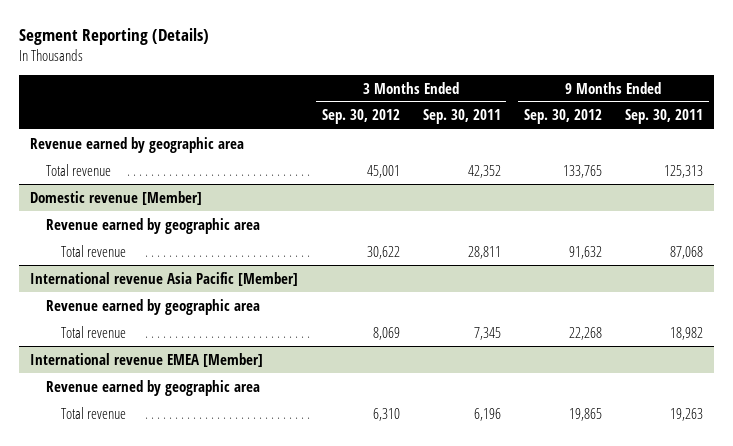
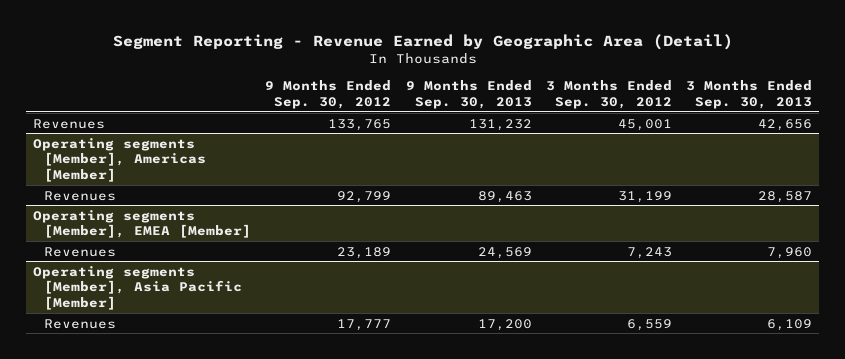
- Segment Reporting (Details)
+ Segment Reporting - Revenue Earned by Geographic Area (Detail)
- | 3 Months Ended Sep. 30, 2012 | 3 Months Ended Sep. 30, 2011 | 9 Months Ended Sep. 30, 2012 | 9 Months Ended Sep. 30, 2011
+ | 9 Months Ended Sep. 30, 2012 | 9 Months Ended Sep. 30, 2013 | 3 Months Ended Sep. 30, 2012 | 3 Months Ended Sep. 30, 2013
- Revenue earned by geographic area
- Total revenue | 45,001 | 42,352 | 133,765 | 125,313
- Domestic revenue [Member]
- Revenue earned by geographic area
- Total revenue | 30,622 | 28,811 | 91,632 | 87,068
- International revenue Asia Pacific [Member]
- Revenue earned by geographic area
- Total revenue | 8,069 | 7,345 | 22,268 | 18,982
- International revenue EMEA [Member]
- Revenue earned by geographic area
- Total revenue | 6,310 | 6,196 | 19,865 | 19,263
+ Revenues | 133,765 | 131,232 | 45,001 | 42,656
+ Operating segments [Member], Americas [Member]
+ Revenues | 92,799 | 89,463 | 31,199 | 28,587
+ Operating segments [Member], EMEA [Member]
+ Revenues | 23,189 | 24,569 | 7,243 | 7,960
+ Operating segments [Member], Asia Pacific [Member]
+ Revenues | 17,777 | 17,200 | 6,559 | 6,109

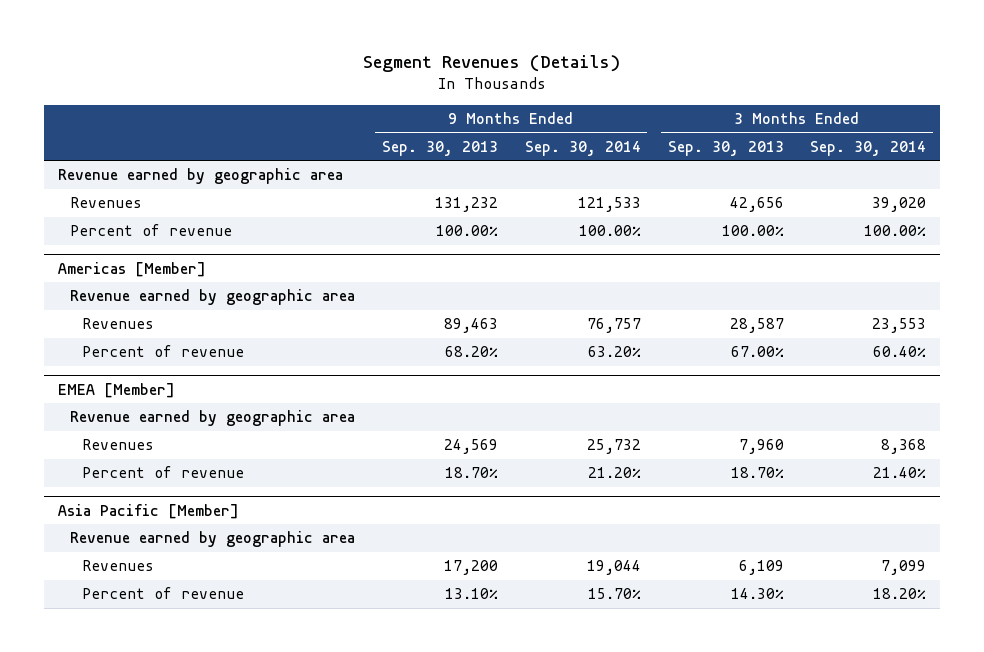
- Segment Reporting - Revenue Earned by Geographic Area (Detail)
+ Segment Revenues (Details)
- | 9 Months Ended Sep. 30, 2012 | 9 Months Ended Sep. 30, 2013 | 3 Months Ended Sep. 30, 2012 | 3 Months Ended Sep. 30, 2013
+ | 9 Months Ended Sep. 30, 2013 | 9 Months Ended Sep. 30, 2014 | 3 Months Ended Sep. 30, 2013 | 3 Months Ended Sep. 30, 2014
+ Revenue earned by geographic area
- Operating segments [Member], Americas [Member]
+ Percent of revenue | 100.00% | 100.00% | 100.00% | 100.00%
+ Americas [Member]
+ Revenue earned by geographic area
- Operating segments [Member], EMEA [Member]
+ Percent of revenue | 68.20% | 63.20% | 67.00% | 60.40%
+ EMEA [Member]
+ Revenue earned by geographic area
- Operating segments [Member], Asia Pacific [Member]
+ Percent of revenue | 18.70% | 21.20% | 18.70% | 21.40%
+ Asia Pacific [Member]
+ Revenue earned by geographic area
+ Percent of revenue | 13.10% | 15.70% | 14.30% | 18.20%

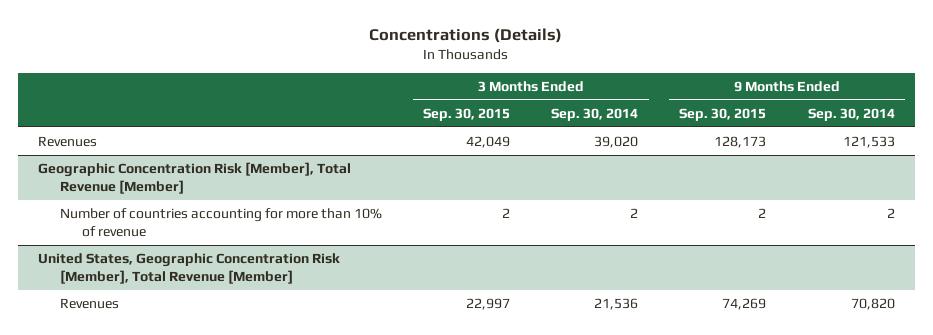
- Segment Revenues (Details)
+ Concentrations (Details)
- | 9 Months Ended Sep. 30, 2013 | 9 Months Ended Sep. 30, 2014 | 3 Months Ended Sep. 30, 2013 | 3 Months Ended Sep. 30, 2014
+ | 3 Months Ended Sep. 30, 2015 | 3 Months Ended Sep. 30, 2014 | 9 Months Ended Sep. 30, 2015 | 9 Months Ended Sep. 30, 2014
- Revenue earned by geographic area
- Percent of revenue | 100.00% | 100.00% | 100.00% | 100.00%
- Americas [Member]
- Revenue earned by geographic area
- Revenues | 89,463 | 76,757 | 28,587 | 23,553
- Percent of revenue | 68.20% | 63.20% | 67.00% | 60.40%
- EMEA [Member]
- Revenue earned by geographic area
- Revenues | 24,569 | 25,732 | 7,960 | 8,368
- Percent of revenue | 18.70% | 21.20% | 18.70% | 21.40%
- Asia Pacific [Member]
- Revenue earned by geographic area
- Revenues | 17,200 | 19,044 | 6,109 | 7,099
- Percent of revenue | 13.10% | 15.70% | 14.30% | 18.20%
+ Geographic Concentration Risk [Member], Total Revenue [Member]
+ Number of countries accounting for more than 10% of revenue | 2 | 2 | 2 | 2
+ United States, Geographic Concentration Risk [Member], Total Revenue [Member]
+ Revenues | 22,997 | 21,536 | 74,269 | 70,820

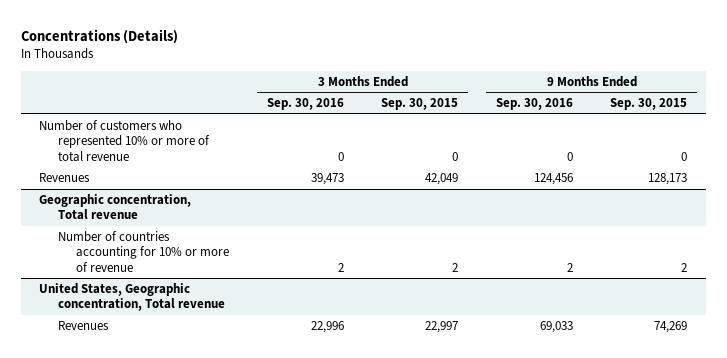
- | 3 Months Ended Sep. 30, 2015 | 3 Months Ended Sep. 30, 2014 | 9 Months Ended Sep. 30, 2015 | 9 Months Ended Sep. 30, 2014
+ | 3 Months Ended Sep. 30, 2016 | 3 Months Ended Sep. 30, 2015 | 9 Months Ended Sep. 30, 2016 | 9 Months Ended Sep. 30, 2015
+ Number of customers who represented 10% or more of total revenue | 0 | 0 | 0 | 0
- Geographic Concentration Risk [Member], Total Revenue [Member]
- Number of countries accounting for more than 10% of revenue | 2 | 2 | 2 | 2
- United States, Geographic Concentration Risk [Member], Total Revenue [Member]
+ Geographic concentration, Total revenue
+ Number of countries accounting for 10% or more of revenue | 2 | 2 | 2 | 2
+ United States, Geographic concentration, Total revenue

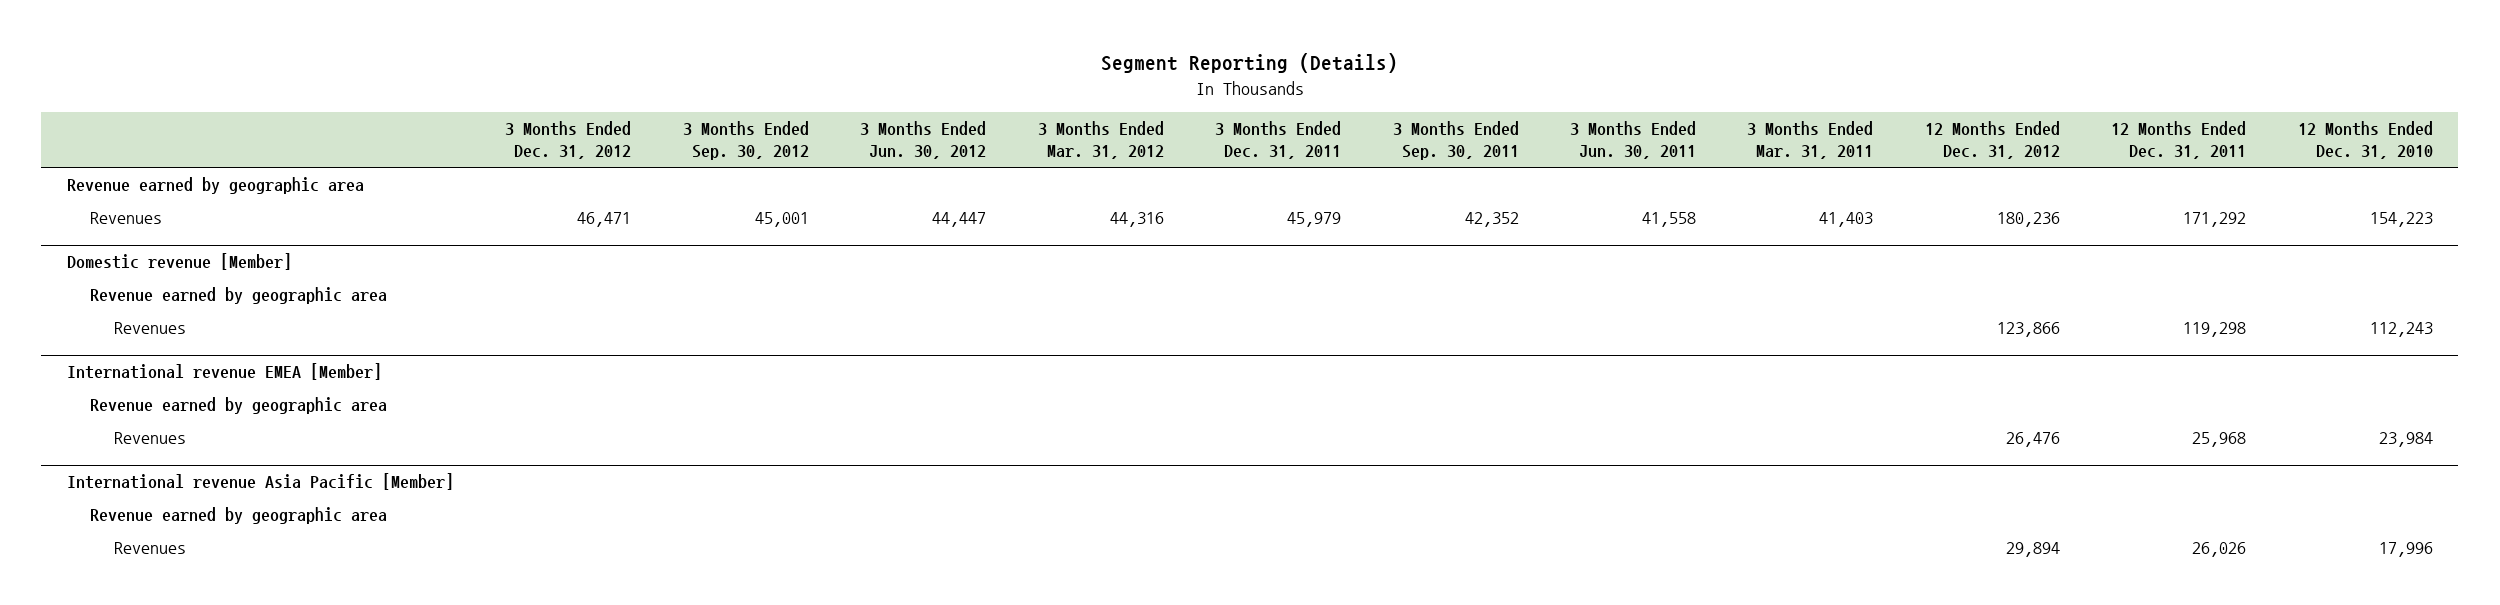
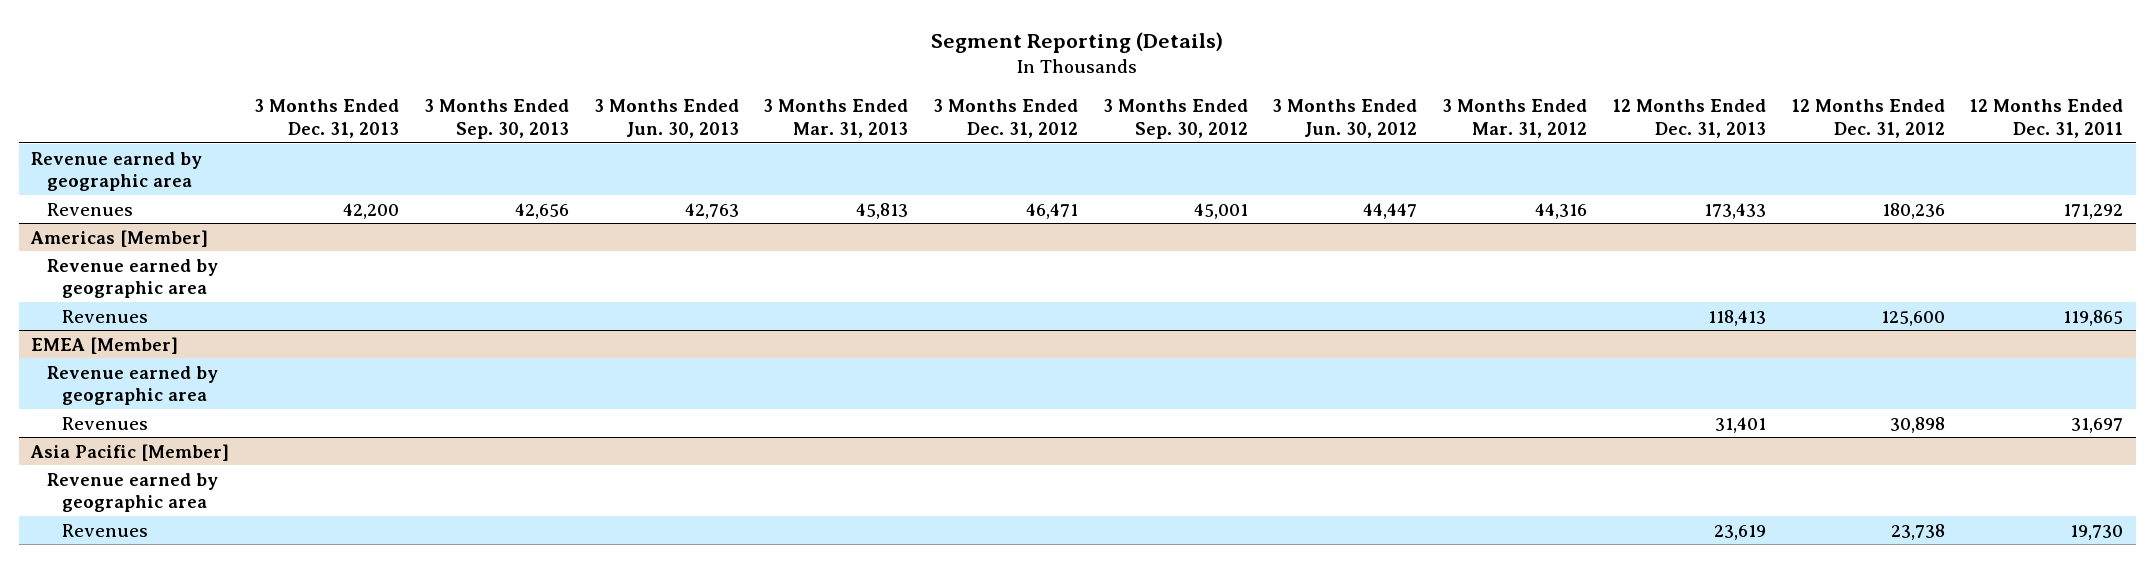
- | 3 Months Ended Dec. 31, 2012 | 3 Months Ended Sep. 30, 2012 | 3 Months Ended Jun. 30, 2012 | 3 Months Ended Mar. 31, 2012 | 3 Months Ended Dec. 31, 2011 | 3 Months Ended Sep. 30, 2011 | 3 Months Ended Jun. 30, 2011 | 3 Months Ended Mar. 31, 2011 | 12 Months Ended Dec. 31, 2012 | 12 Months Ended Dec. 31, 2011 | 12 Months Ended Dec. 31, 2010
+ | 3 Months Ended Dec. 31, 2013 | 3 Months Ended Sep. 30, 2013 | 3 Months Ended Jun. 30, 2013 | 3 Months Ended Mar. 31, 2013 | 3 Months Ended Dec. 31, 2012 | 3 Months Ended Sep. 30, 2012 | 3 Months Ended Jun. 30, 2012 | 3 Months Ended Mar. 31, 2012 | 12 Months Ended Dec. 31, 2013 | 12 Months Ended Dec. 31, 2012 | 12 Months Ended Dec. 31, 2011
- Domestic revenue [Member]
+ Americas [Member]
- Revenues | | | | | | | | | 123,866 | 119,298 | 112,243
- International revenue EMEA [Member]
+ Revenues | | | | | | | | | 118,413 | 125,600 | 119,865
+ EMEA [Member]
- Revenues | | | | | | | | | 26,476 | 25,968 | 23,984
- International revenue Asia Pacific [Member]
+ Revenues | | | | | | | | | 31,401 | 30,898 | 31,697
+ Asia Pacific [Member]
- Revenues | | | | | | | | | 29,894 | 26,026 | 17,996
+ Revenues | | | | | | | | | 23,619 | 23,738 | 19,730

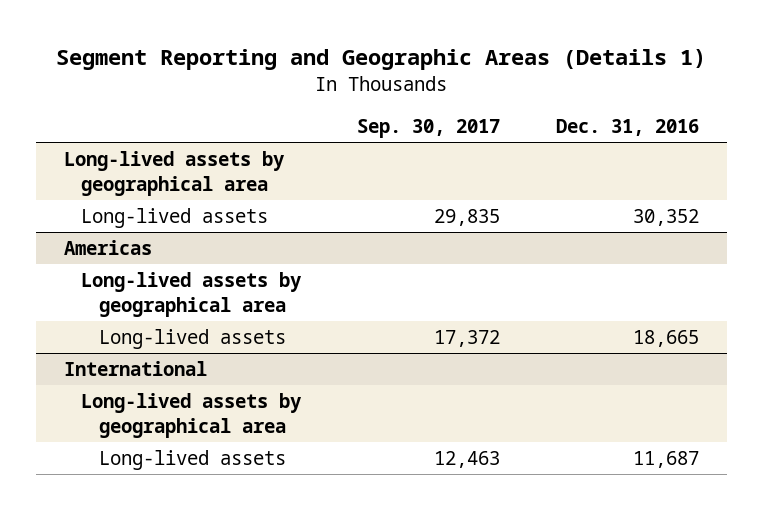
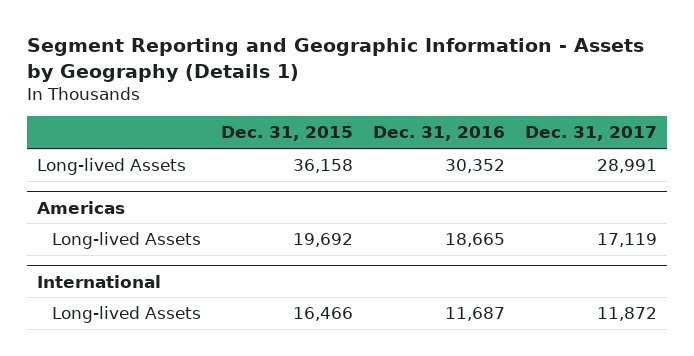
- Segment Reporting and Geographic Areas (Details 1)
+ Segment Reporting and Geographic Information - Assets by Geography (Details 1)
- | Sep. 30, 2017 | Dec. 31, 2016
+ | Dec. 31, 2015 | Dec. 31, 2016 | Dec. 31, 2017
- Long-lived assets by geographical area
- Long-lived assets | 29,835 | 30,352
+ Long-lived Assets | 36,158 | 30,352 | 28,991
@ Americas
- Long-lived assets by geographical area
- Long-lived assets | 17,372 | 18,665
+ Long-lived Assets | 19,692 | 18,665 | 17,119
@ International
- Long-lived assets by geographical area
- Long-lived assets | 12,463 | 11,687
+ Long-lived Assets | 16,466 | 11,687 | 11,872

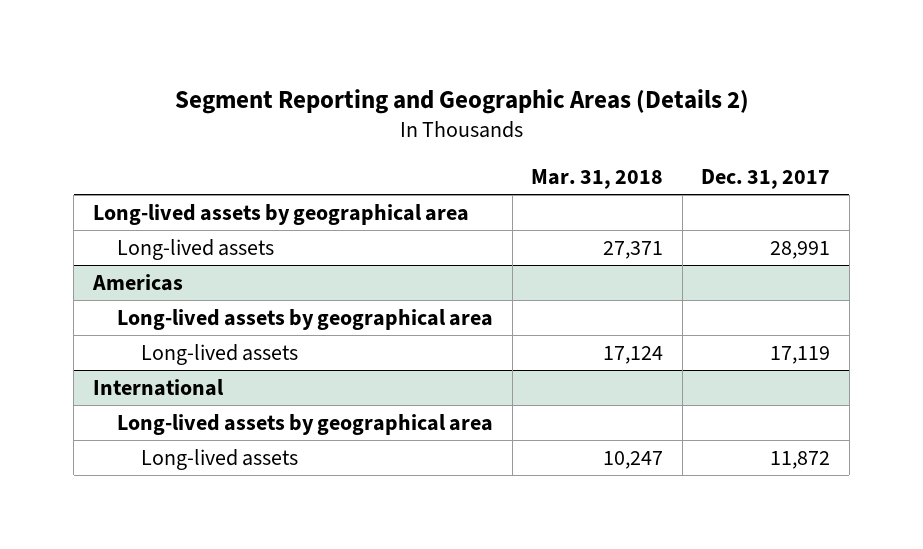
- Segment Reporting and Geographic Information - Assets by Geography (Details 1)
+ Segment Reporting and Geographic Areas (Details 2)
- | Dec. 31, 2015 | Dec. 31, 2016 | Dec. 31, 2017
+ | Mar. 31, 2018 | Dec. 31, 2017
- Long-lived Assets | 36,158 | 30,352 | 28,991
+ Long-lived assets by geographical area
+ Long-lived assets | 27,371 | 28,991
@ Americas
- Long-lived Assets | 19,692 | 18,665 | 17,119
+ Long-lived assets by geographical area
+ Long-lived assets | 17,124 | 17,119
@ International
- Long-lived Assets | 16,466 | 11,687 | 11,872
+ Long-lived assets by geographical area
+ Long-lived assets | 10,247 | 11,872

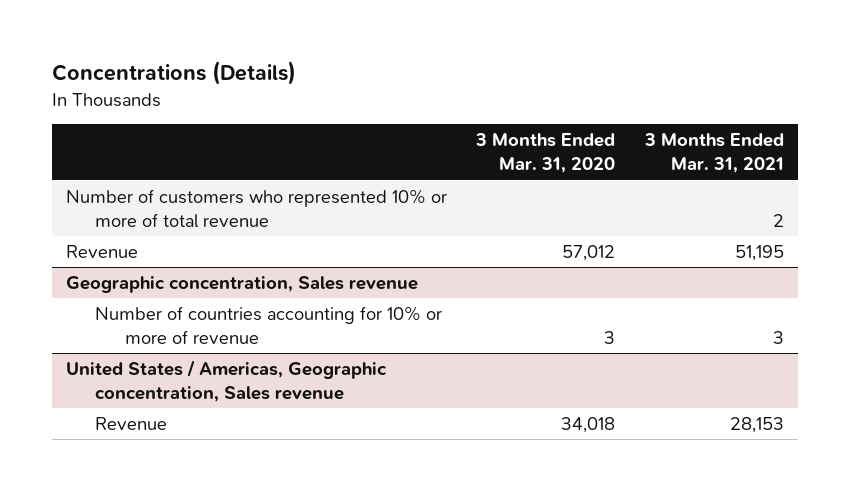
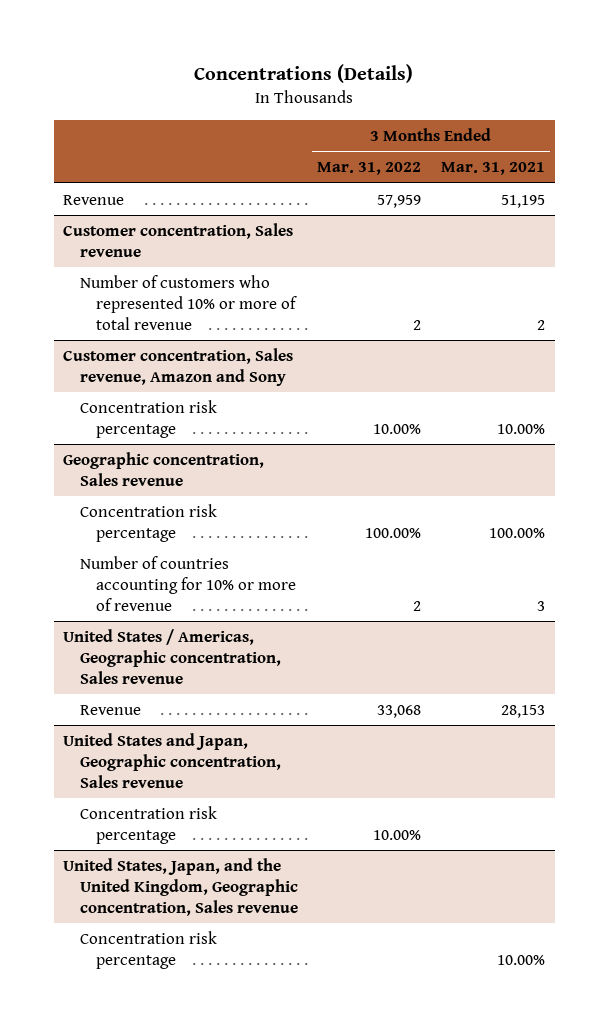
- | 3 Months Ended Mar. 31, 2020 | 3 Months Ended Mar. 31, 2021
+ | 3 Months Ended Mar. 31, 2022 | 3 Months Ended Mar. 31, 2021
- Number of customers who represented 10% or more of total revenue | | 2
+ Customer concentration, Sales revenue
+ Number of customers who represented 10% or more of total revenue | 2 | 2
+ Customer concentration, Sales revenue, Amazon and Sony
+ Concentration risk percentage | 10.00% | 10.00%
@ Geographic concentration, Sales revenue
+ Concentration risk percentage | 100.00% | 100.00%
+ United States and Japan, Geographic concentration, Sales revenue
+ Concentration risk percentage | 10.00% |
+ United States, Japan, and the United Kingdom, Geographic concentration, Sales revenue
+ Concentration risk percentage | | 10.00%

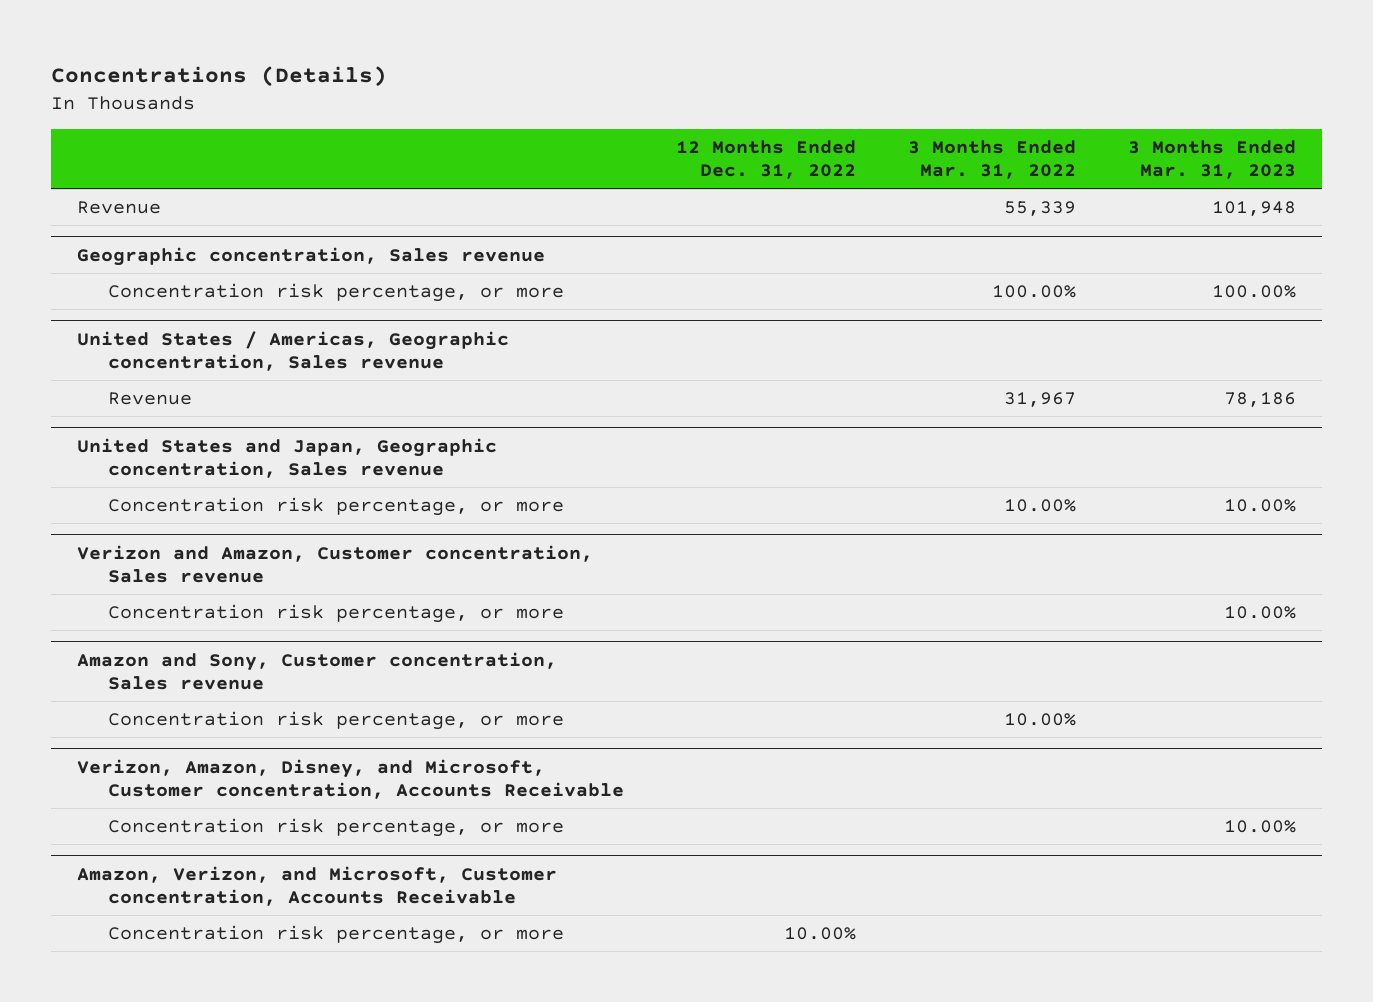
- | 3 Months Ended Mar. 31, 2022 | 3 Months Ended Mar. 31, 2021
+ | 12 Months Ended Dec. 31, 2022 | 3 Months Ended Mar. 31, 2022 | 3 Months Ended Mar. 31, 2023
- Revenue | 57,959 | 51,195
- Customer concentration, Sales revenue
- Number of customers who represented 10% or more of total revenue | 2 | 2
- Customer concentration, Sales revenue, Amazon and Sony
- Concentration risk percentage | 10.00% | 10.00%
+ Revenue | | 55,339 | 101,948
@ Geographic concentration, Sales revenue
- Concentration risk percentage | 100.00% | 100.00%
- Number of countries accounting for 10% or more of revenue | 2 | 3
+ Concentration risk percentage, or more | | 100.00% | 100.00%
@ United States / Americas, Geographic concentration, Sales revenue
- Revenue | 33,068 | 28,153
+ Revenue | | 31,967 | 78,186
@ United States and Japan, Geographic concentration, Sales revenue
- Concentration risk percentage | 10.00% |
- United States, Japan, and the United Kingdom, Geographic concentration, Sales revenue
- Concentration risk percentage | | 10.00%
@ United States and Japan, Geographic concentration, Sales revenue
+ Concentration risk percentage, or more | | 10.00% | 10.00%
+ Verizon and Amazon, Customer concentration, Sales revenue
+ Concentration risk percentage, or more | | | 10.00%
+ Amazon and Sony, Customer concentration, Sales revenue
+ Concentration risk percentage, or more | | 10.00% |
+ Verizon, Amazon, Disney, and Microsoft, Customer concentration, Accounts Receivable
+ Concentration risk percentage, or more | | | 10.00%
+ Amazon, Verizon, and Microsoft, Customer concentration, Accounts Receivable
+ Concentration risk percentage, or more | 10.00% | |

